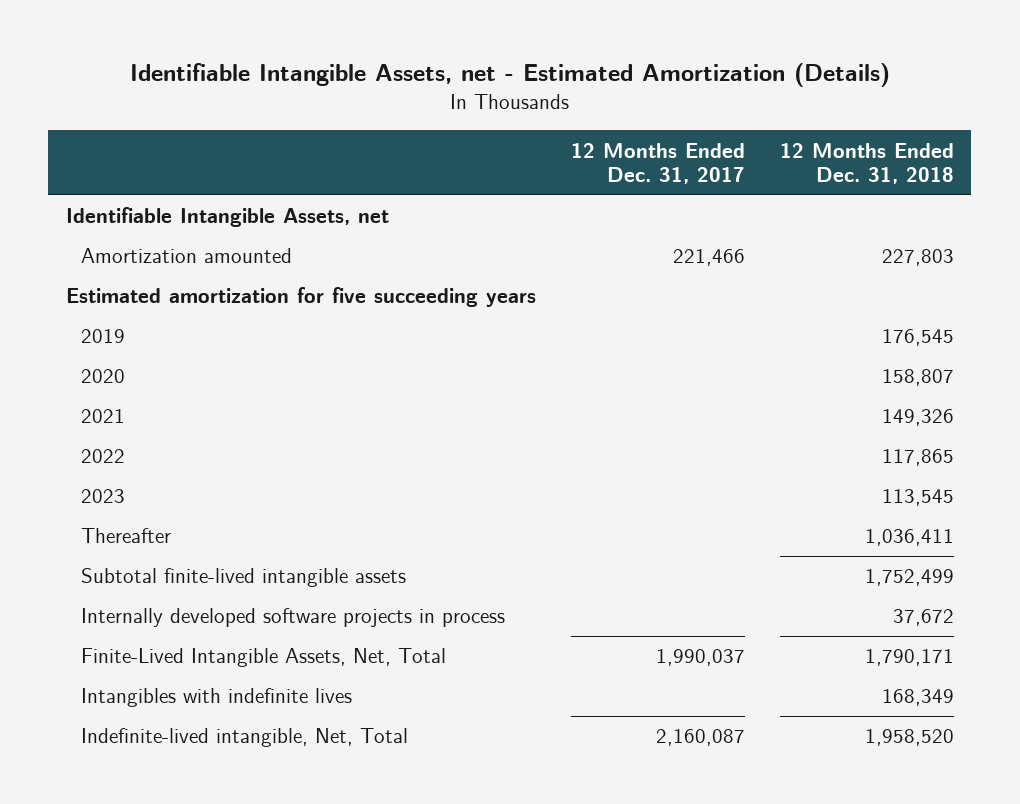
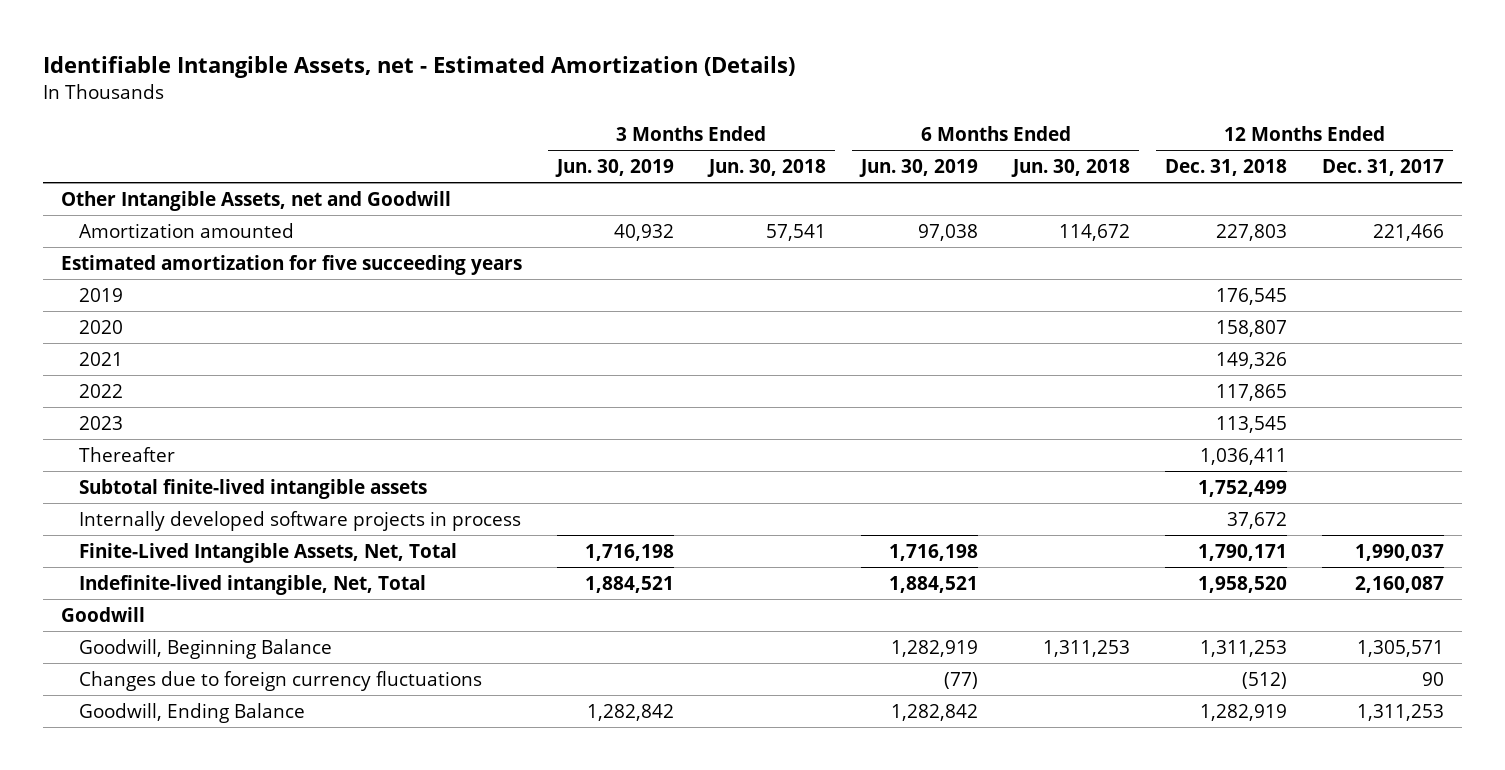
- | 12 Months Ended Dec. 31, 2017 | 12 Months Ended Dec. 31, 2018
+ | 3 Months Ended Jun. 30, 2019 | 3 Months Ended Jun. 30, 2018 | 6 Months Ended Jun. 30, 2019 | 6 Months Ended Jun. 30, 2018 | 12 Months Ended Dec. 31, 2018 | 12 Months Ended Dec. 31, 2017
- Identifiable Intangible Assets, net
+ Other Intangible Assets, net and Goodwill
- Intangibles with indefinite lives | | 168,349
+ Goodwill
+ Goodwill, Beginning Balance | | | 1,282,919 | 1,311,253 | 1,311,253 | 1,305,571
+ Changes due to foreign currency fluctuations | | | (77) | | (512) | 90
+ Goodwill, Ending Balance | 1,282,842 | | 1,282,842 | | 1,282,919 | 1,311,253

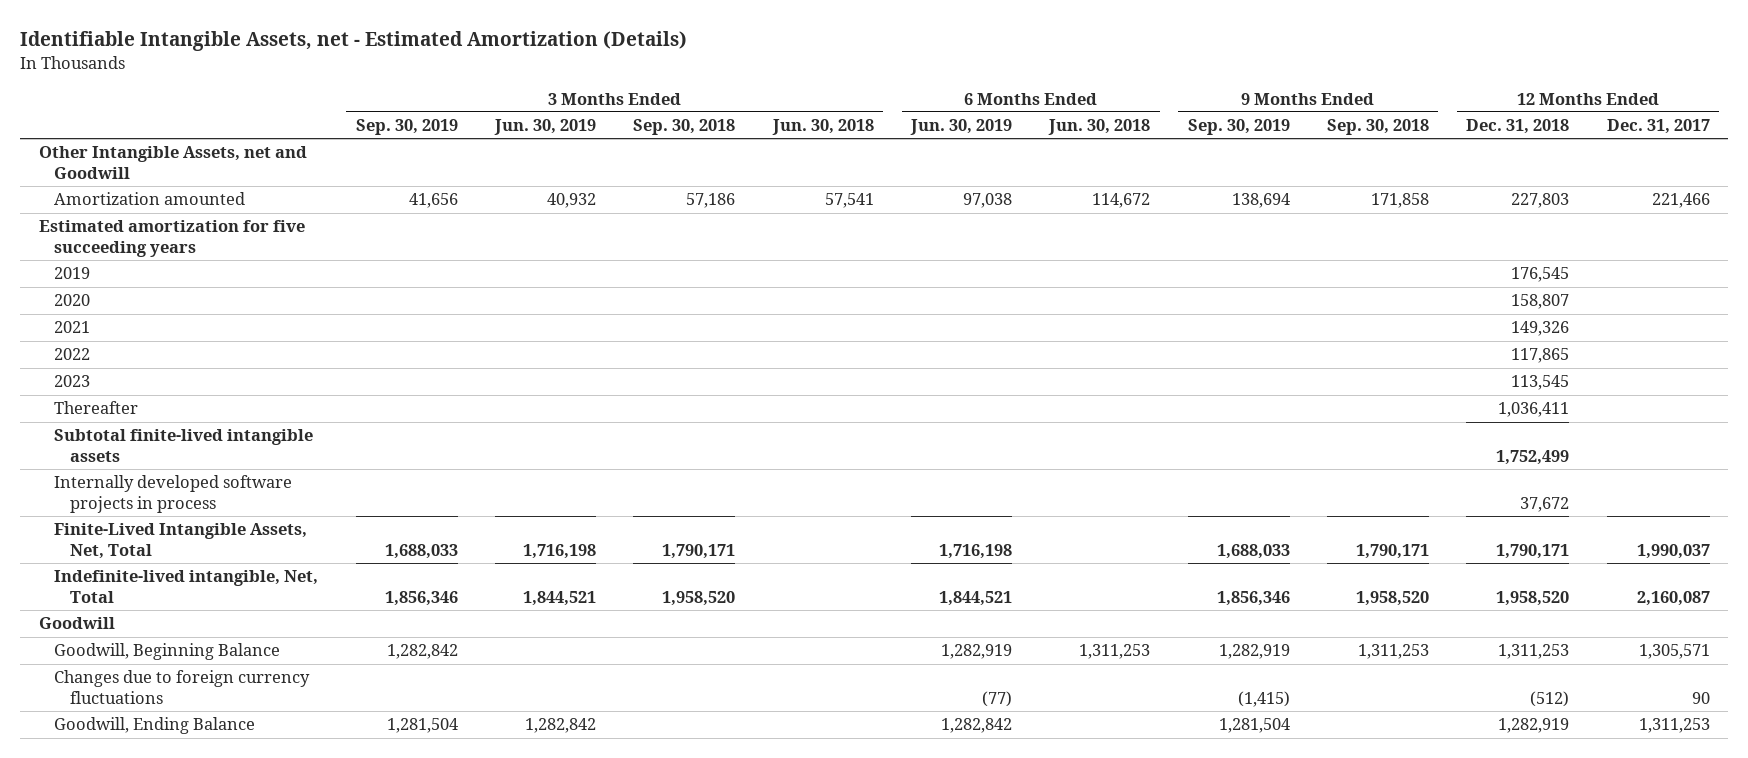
- | 3 Months Ended Jun. 30, 2019 | 3 Months Ended Jun. 30, 2018 | 6 Months Ended Jun. 30, 2019 | 6 Months Ended Jun. 30, 2018 | 12 Months Ended Dec. 31, 2018 | 12 Months Ended Dec. 31, 2017
+ | 3 Months Ended Sep. 30, 2019 | 3 Months Ended Jun. 30, 2019 | 3 Months Ended Sep. 30, 2018 | 3 Months Ended Jun. 30, 2018 | 6 Months Ended Jun. 30, 2019 | 6 Months Ended Jun. 30, 2018 | 9 Months Ended Sep. 30, 2019 | 9 Months Ended Sep. 30, 2018 | 12 Months Ended Dec. 31, 2018 | 12 Months Ended Dec. 31, 2017
- Indefinite-lived intangible, Net, Total | 1,884,521 | | 1,884,521 | | 1,958,520 | 2,160,087
+ Indefinite-lived intangible, Net, Total | 1,856,346 | 1,844,521 | 1,958,520 | | 1,844,521 | | 1,856,346 | 1,958,520 | 1,958,520 | 2,160,087

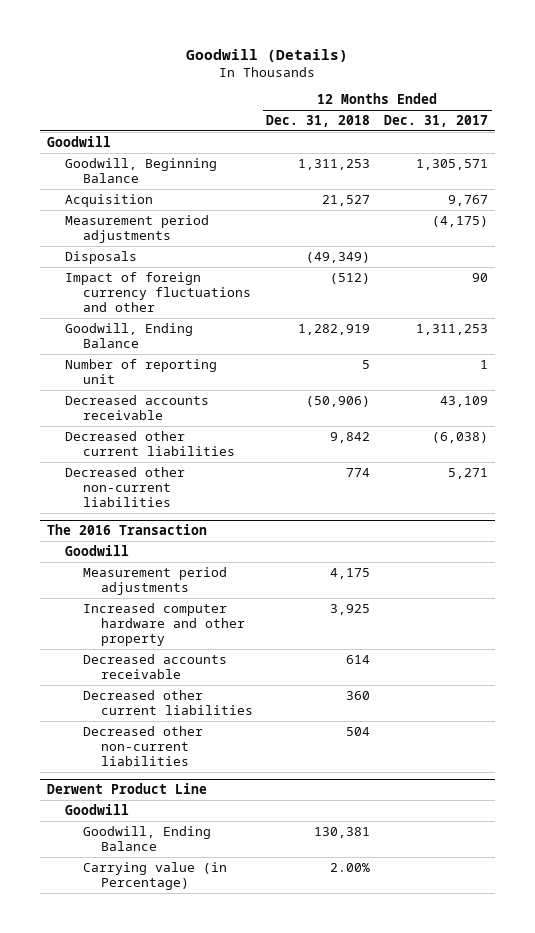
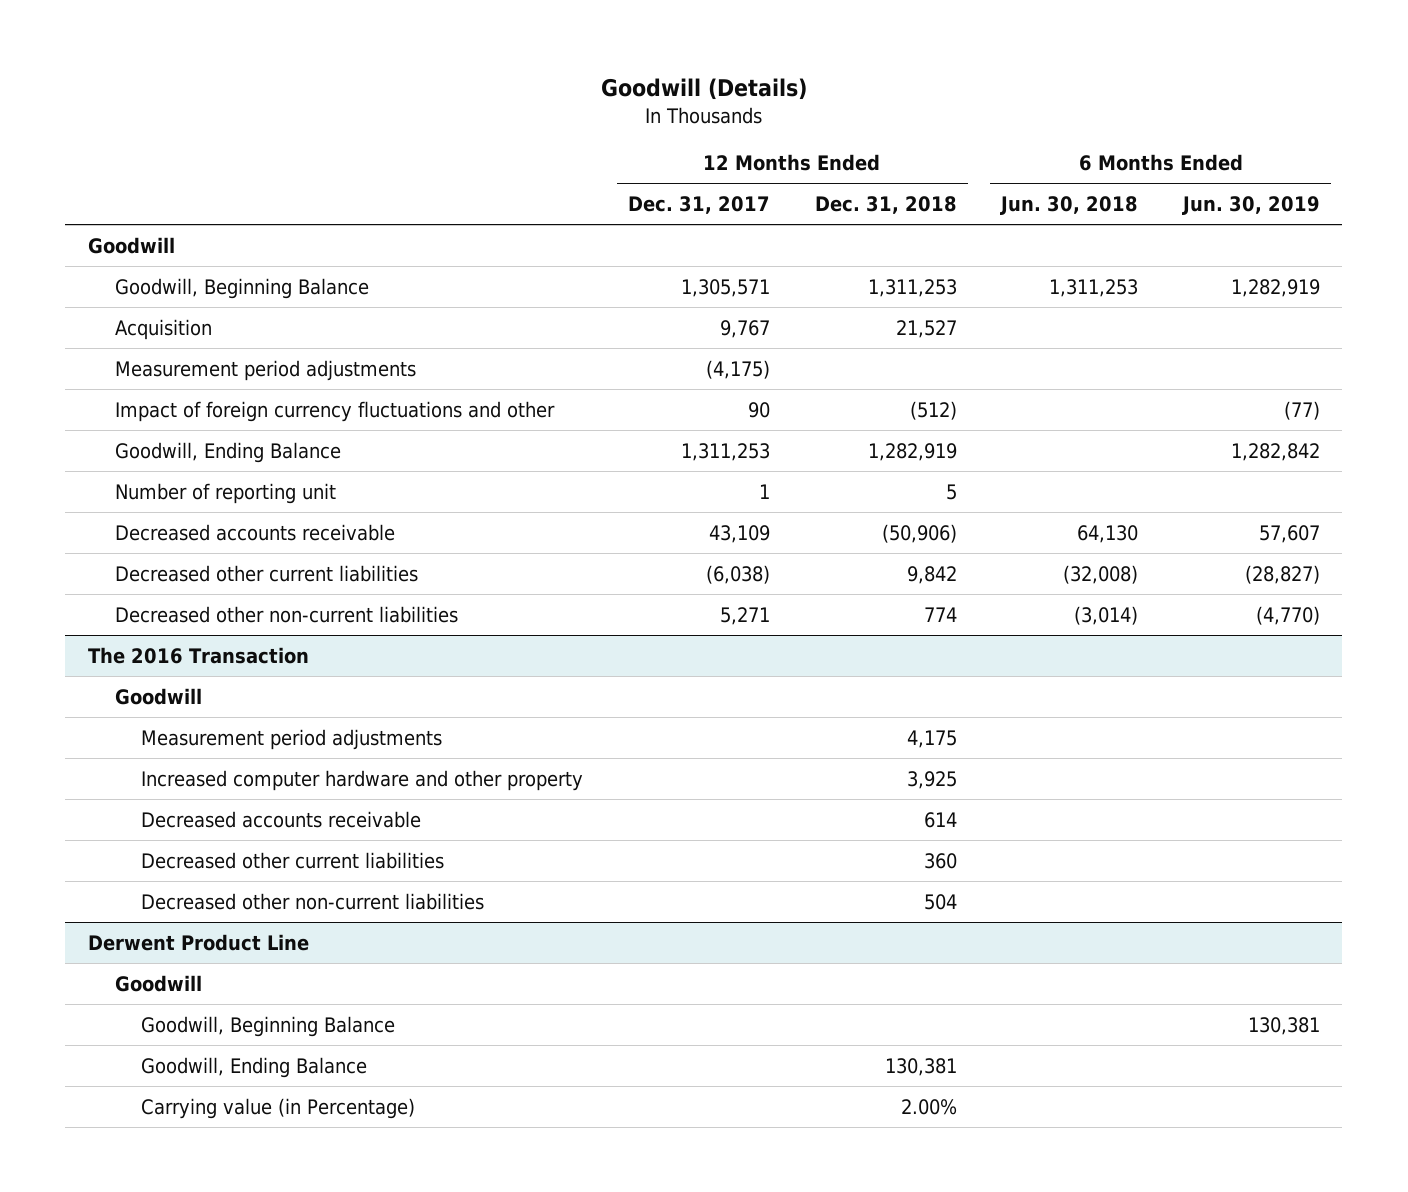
- | 12 Months Ended Dec. 31, 2018 | 12 Months Ended Dec. 31, 2017
+ | 12 Months Ended Dec. 31, 2017 | 12 Months Ended Dec. 31, 2018 | 6 Months Ended Jun. 30, 2018 | 6 Months Ended Jun. 30, 2019
- Disposals | (49,349) |
@ Derwent Product Line
+ Goodwill, Beginning Balance | | | | 130,381

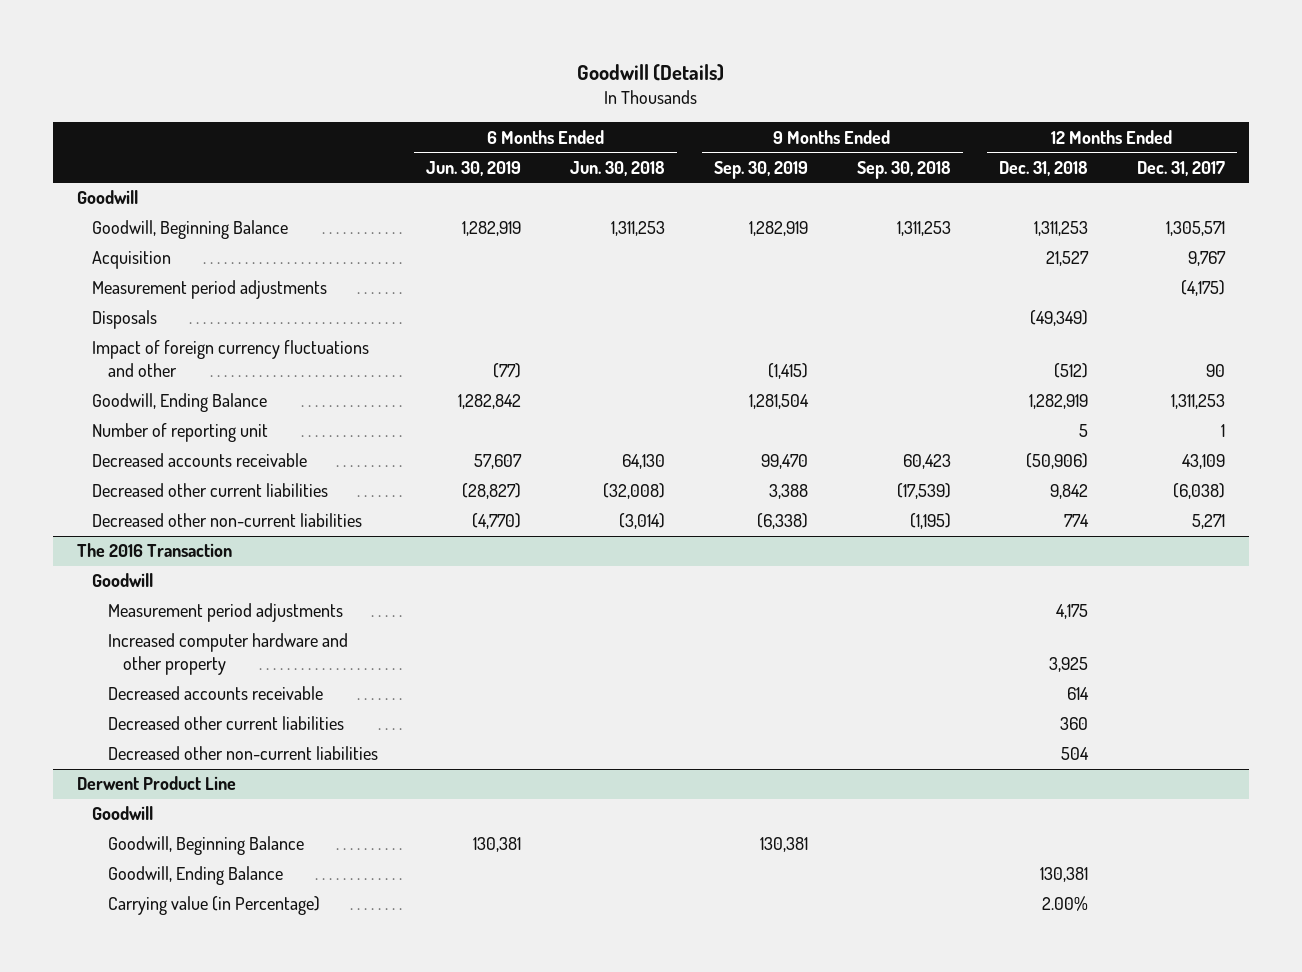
- | 12 Months Ended Dec. 31, 2017 | 12 Months Ended Dec. 31, 2018 | 6 Months Ended Jun. 30, 2018 | 6 Months Ended Jun. 30, 2019
+ | 6 Months Ended Jun. 30, 2019 | 6 Months Ended Jun. 30, 2018 | 9 Months Ended Sep. 30, 2019 | 9 Months Ended Sep. 30, 2018 | 12 Months Ended Dec. 31, 2018 | 12 Months Ended Dec. 31, 2017
+ Disposals | | | | | (49,349) |

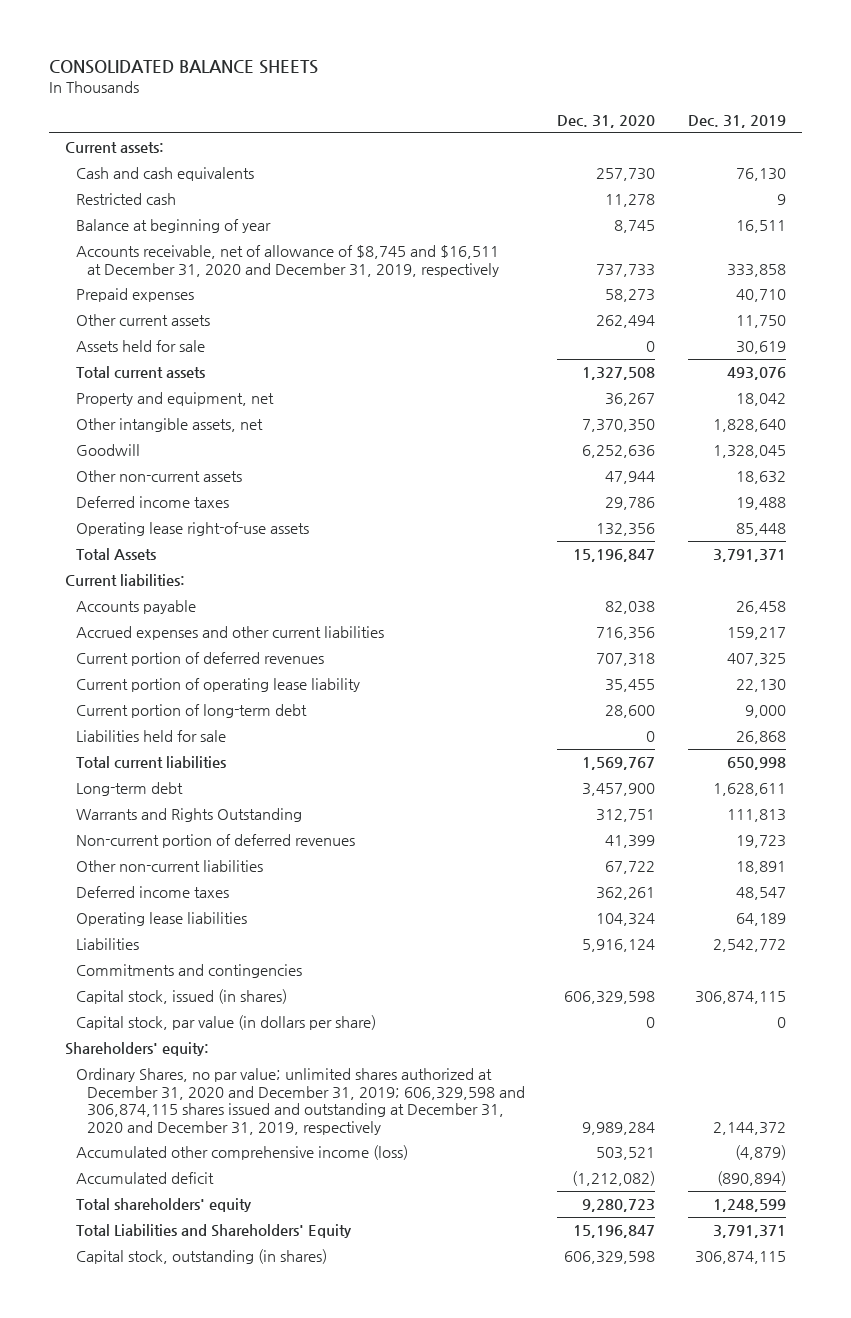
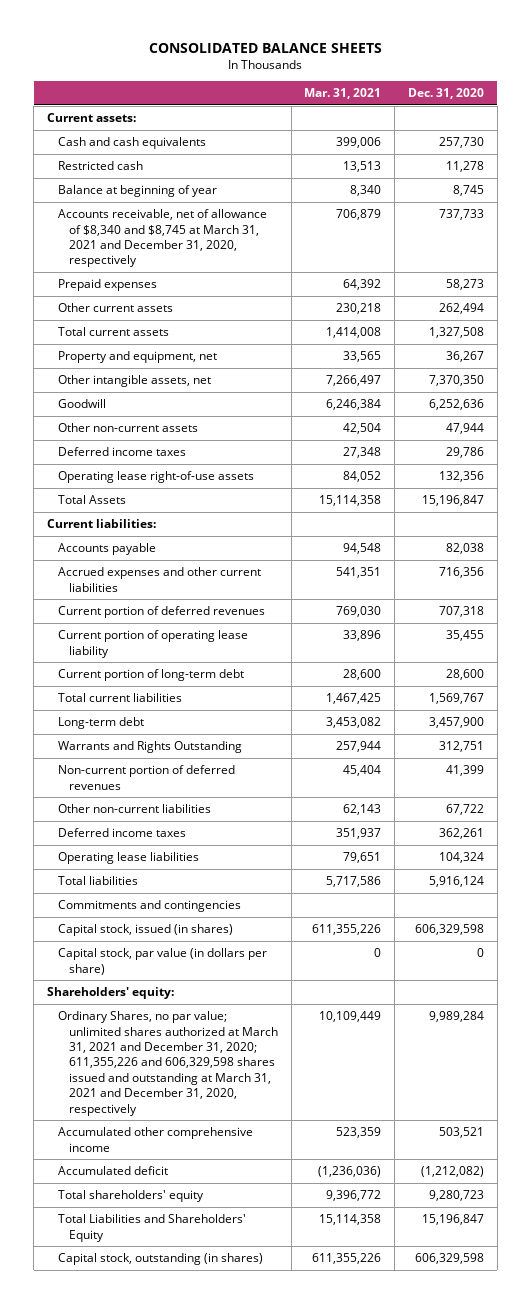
- | Dec. 31, 2020 | Dec. 31, 2019
+ | Mar. 31, 2021 | Dec. 31, 2020
- Accounts receivable, net of allowance of $8,745 and $16,511 at December 31, 2020 and December 31, 2019, respectively | 737,733 | 333,858
+ Accounts receivable, net of allowance of $8,340 and $8,745 at March 31, 2021 and December 31, 2020, respectively | 706,879 | 737,733
- Assets held for sale | 0 | 30,619
- Liabilities held for sale | 0 | 26,868
- Liabilities | 5,916,124 | 2,542,772
+ Total liabilities | 5,717,586 | 5,916,124
- Ordinary Shares, no par value; unlimited shares authorized at December 31, 2020 and December 31, 2019; 606,329,598 and 306,874,115 shares issued and outstanding at December 31, 2020 and December 31, 2019, respectively | 9,989,284 | 2,144,372
- Accumulated other comprehensive income (loss) | 503,521 | (4,879)
+ Ordinary Shares, no par value; unlimited shares authorized at March 31, 2021 and December 31, 2020; 611,355,226 and 606,329,598 shares issued and outstanding at March 31, 2021 and December 31, 2020, respectively | 10,109,449 | 9,989,284
+ Accumulated other comprehensive income | 523,359 | 503,521

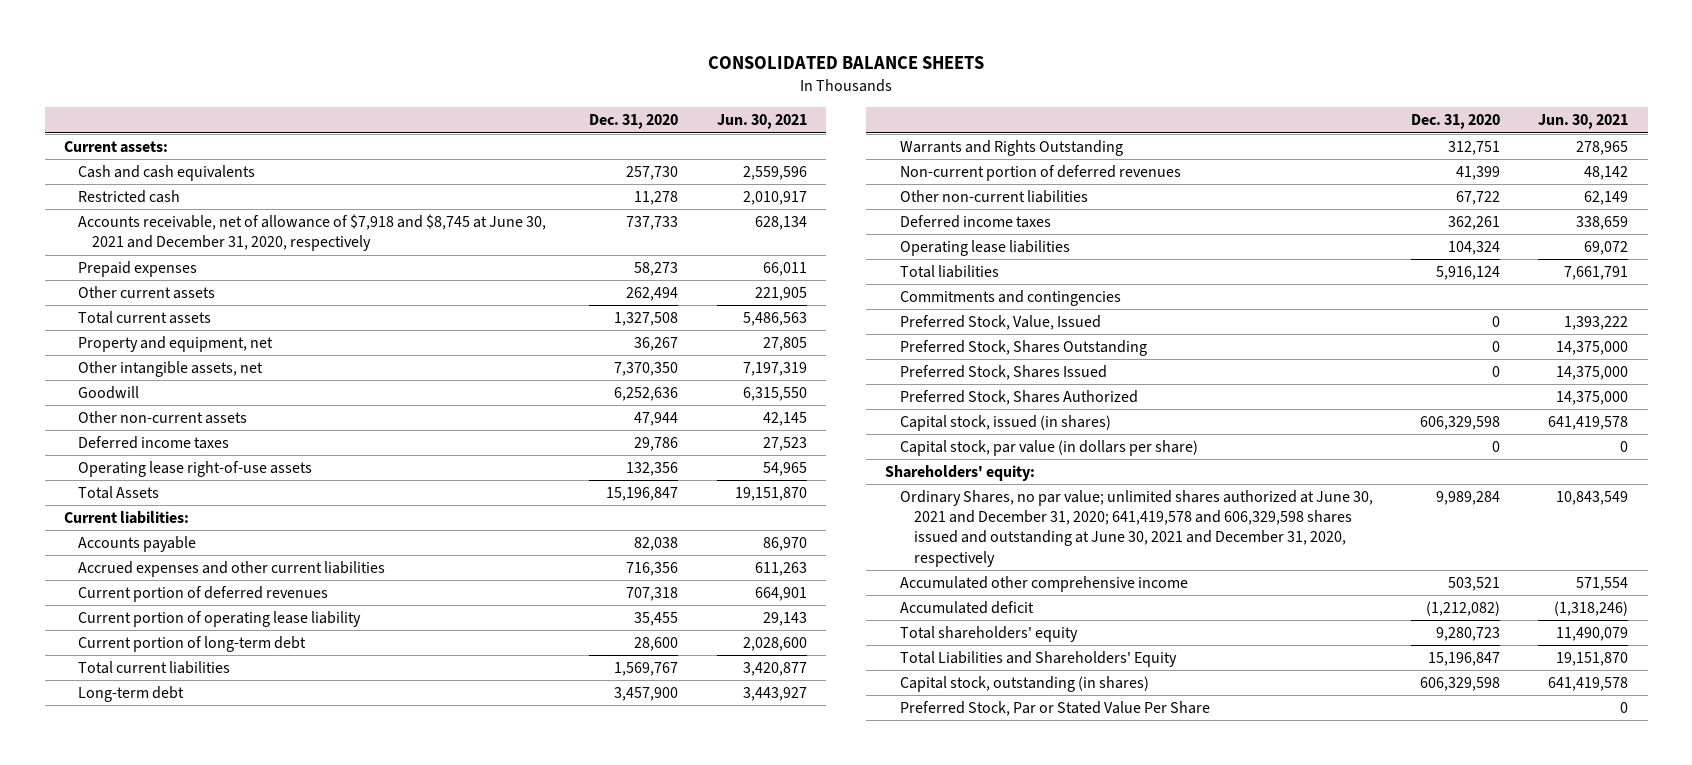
- | Mar. 31, 2021 | Dec. 31, 2020
+ | Dec. 31, 2020 | Jun. 30, 2021
- Balance at beginning of year | 8,340 | 8,745
- Accounts receivable, net of allowance of $8,340 and $8,745 at March 31, 2021 and December 31, 2020, respectively | 706,879 | 737,733
+ Accounts receivable, net of allowance of $7,918 and $8,745 at June 30, 2021 and December 31, 2020, respectively | 737,733 | 628,134
+ Preferred Stock, Value, Issued | 0 | 1,393,222
+ Preferred Stock, Shares Outstanding | 0 | 14,375,000
+ Preferred Stock, Shares Issued | 0 | 14,375,000
+ Preferred Stock, Shares Authorized | | 14,375,000
- Ordinary Shares, no par value; unlimited shares authorized at March 31, 2021 and December 31, 2020; 611,355,226 and 606,329,598 shares issued and outstanding at March 31, 2021 and December 31, 2020, respectively | 10,109,449 | 9,989,284
+ Ordinary Shares, no par value; unlimited shares authorized at June 30, 2021 and December 31, 2020; 641,419,578 and 606,329,598 shares issued and outstanding at June 30, 2021 and December 31, 2020, respectively | 9,989,284 | 10,843,549
+ Preferred Stock, Par or Stated Value Per Share | | 0

